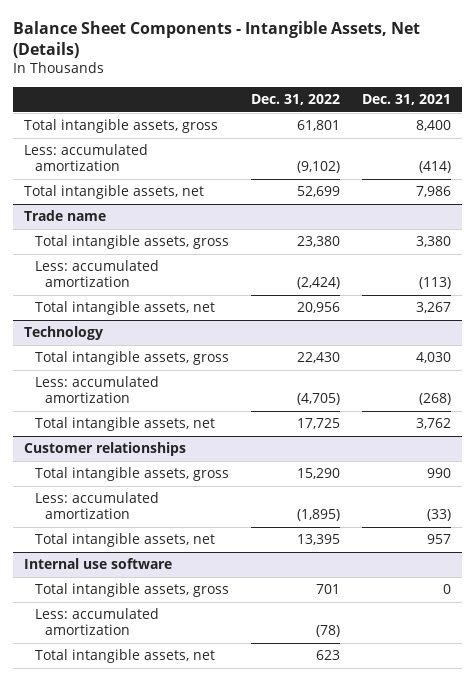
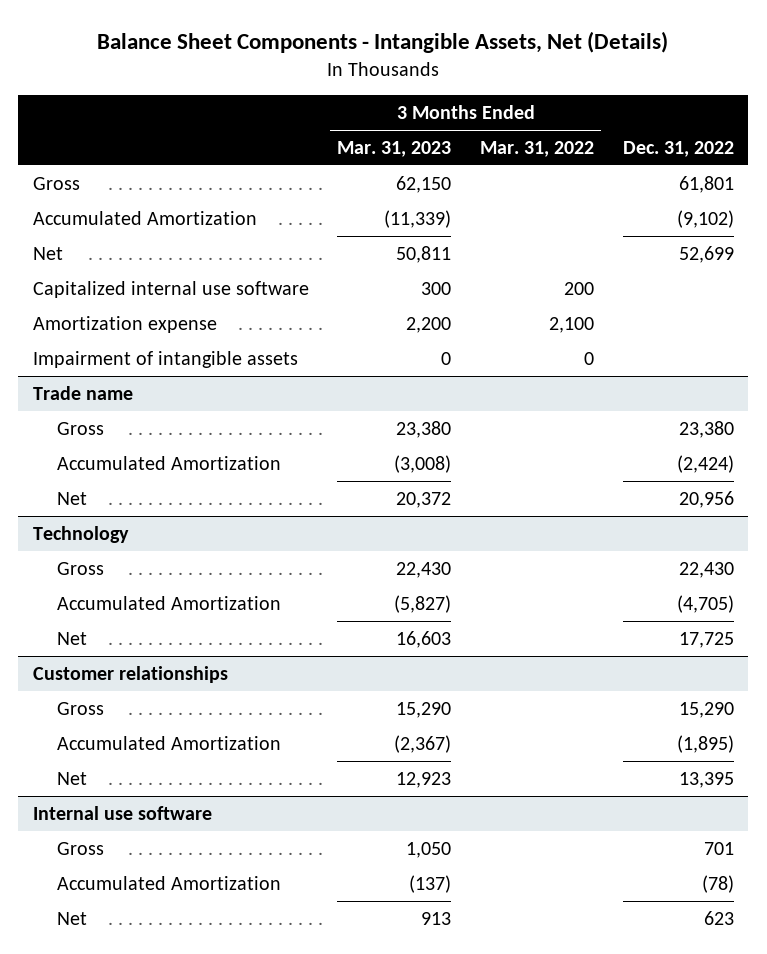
- | Dec. 31, 2022 | Dec. 31, 2021
+ | 3 Months Ended Mar. 31, 2023 | 3 Months Ended Mar. 31, 2022 | Dec. 31, 2022
- Total intangible assets, gross | 61,801 | 8,400
- Less: accumulated amortization | (9,102) | (414)
- Total intangible assets, net | 52,699 | 7,986
+ Gross | 62,150 | | 61,801
+ Accumulated Amortization | (11,339) | | (9,102)
+ Net | 50,811 | | 52,699
+ Capitalized internal use software | 300 | 200 |
+ Amortization expense | 2,200 | 2,100 |
+ Impairment of intangible assets | 0 | 0 |
@ Trade name
- Total intangible assets, gross | 23,380 | 3,380
- Less: accumulated amortization | (2,424) | (113)
- Total intangible assets, net | 20,956 | 3,267
+ Gross | 23,380 | | 23,380
+ Accumulated Amortization | (3,008) | | (2,424)
+ Net | 20,372 | | 20,956
@ Technology
- Total intangible assets, gross | 22,430 | 4,030
- Less: accumulated amortization | (4,705) | (268)
- Total intangible assets, net | 17,725 | 3,762
+ Gross | 22,430 | | 22,430
+ Accumulated Amortization | (5,827) | | (4,705)
+ Net | 16,603 | | 17,725
@ Customer relationships
- Total intangible assets, gross | 15,290 | 990
- Less: accumulated amortization | (1,895) | (33)
- Total intangible assets, net | 13,395 | 957
+ Gross | 15,290 | | 15,290
+ Accumulated Amortization | (2,367) | | (1,895)
+ Net | 12,923 | | 13,395
@ Internal use software
- Total intangible assets, gross | 701 | 0
- Less: accumulated amortization | (78) |
- Total intangible assets, net | 623 |
+ Gross | 1,050 | | 701
+ Accumulated Amortization | (137) | | (78)
+ Net | 913 | | 623

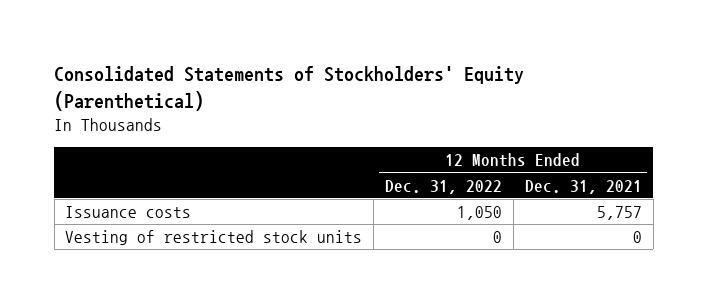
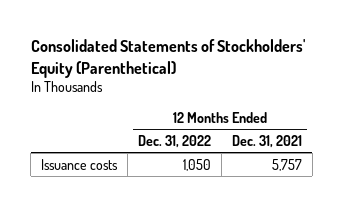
- Vesting of restricted stock units | 0 | 0

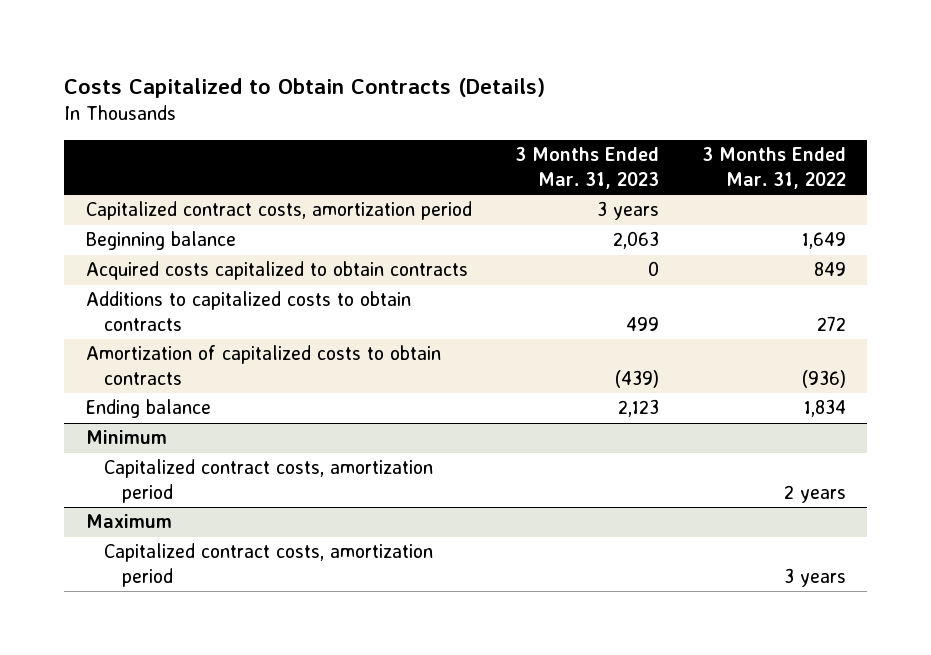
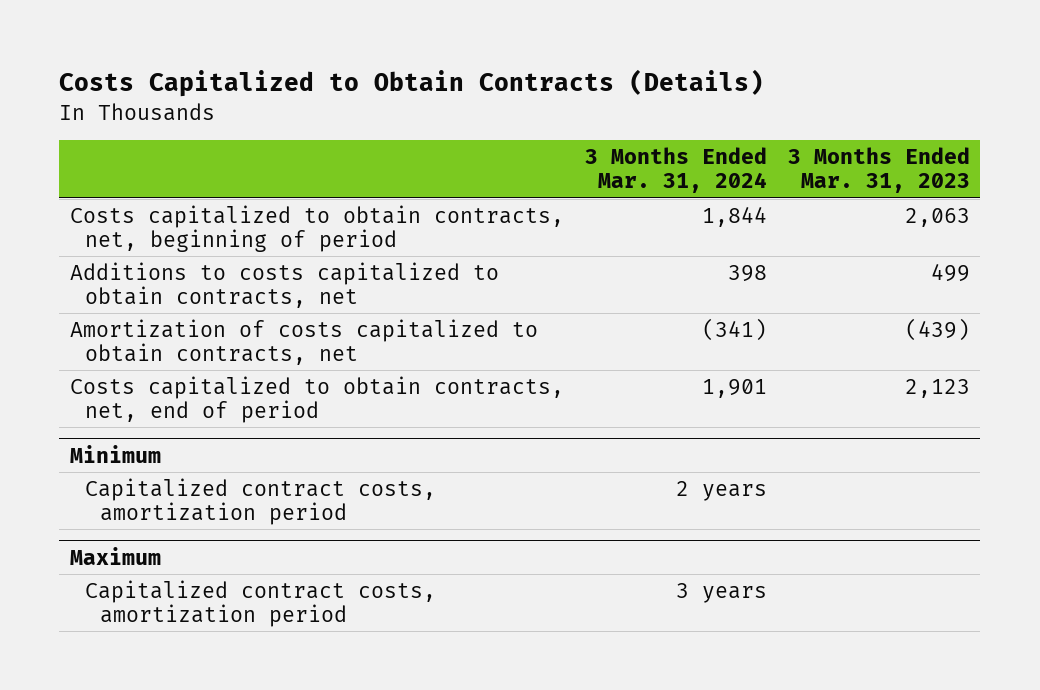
- | 3 Months Ended Mar. 31, 2023 | 3 Months Ended Mar. 31, 2022
+ | 3 Months Ended Mar. 31, 2024 | 3 Months Ended Mar. 31, 2023
- Capitalized contract costs, amortization period | 3 years |
- Beginning balance | 2,063 | 1,649
- Acquired costs capitalized to obtain contracts | 0 | 849
- Additions to capitalized costs to obtain contracts | 499 | 272
- Amortization of capitalized costs to obtain contracts | (439) | (936)
- Ending balance | 2,123 | 1,834
+ Costs capitalized to obtain contracts, net, beginning of period | 1,844 | 2,063
+ Additions to costs capitalized to obtain contracts, net | 398 | 499
+ Amortization of costs capitalized to obtain contracts, net | (341) | (439)
+ Costs capitalized to obtain contracts, net, end of period | 1,901 | 2,123

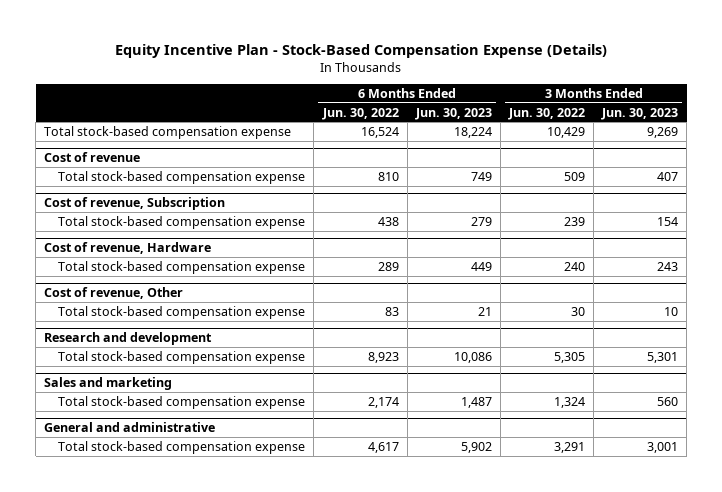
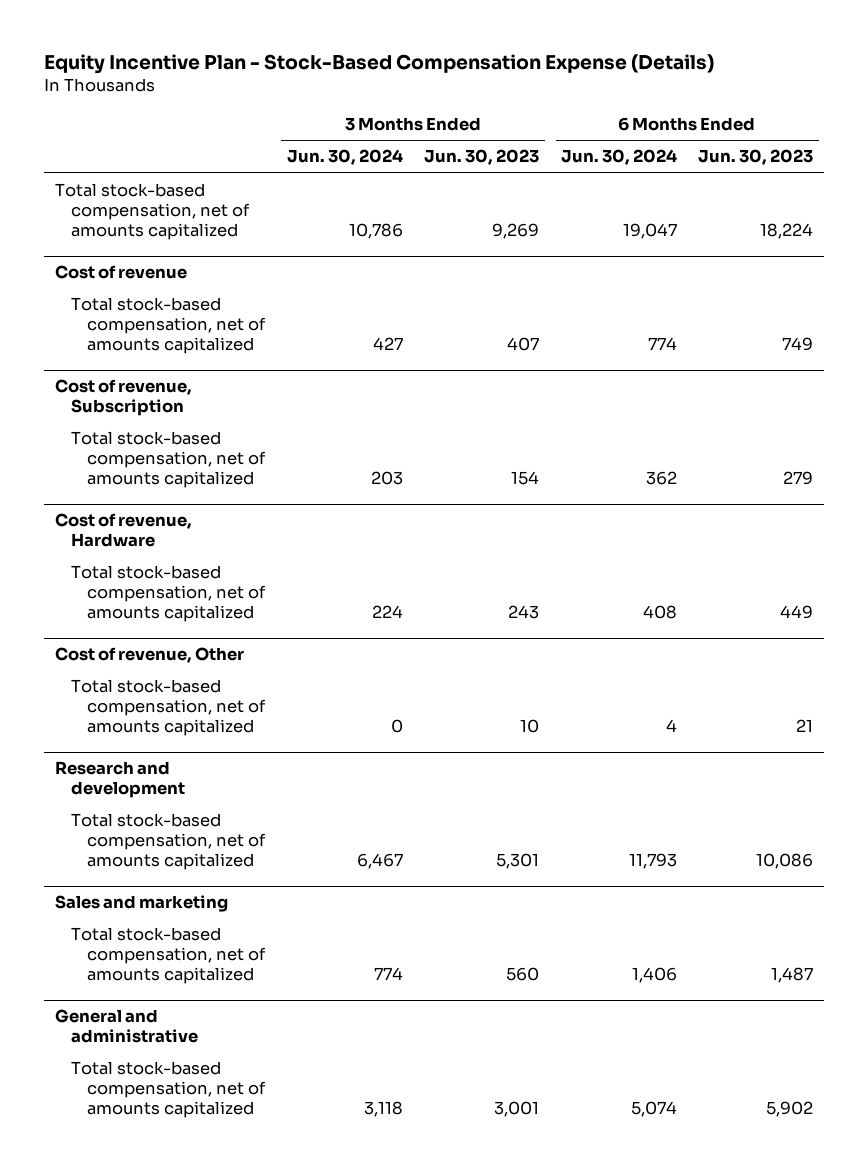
- | 6 Months Ended Jun. 30, 2022 | 6 Months Ended Jun. 30, 2023 | 3 Months Ended Jun. 30, 2022 | 3 Months Ended Jun. 30, 2023
+ | 3 Months Ended Jun. 30, 2024 | 3 Months Ended Jun. 30, 2023 | 6 Months Ended Jun. 30, 2024 | 6 Months Ended Jun. 30, 2023
- Total stock-based compensation expense | 16,524 | 18,224 | 10,429 | 9,269
+ Total stock-based compensation, net of amounts capitalized | 10,786 | 9,269 | 19,047 | 18,224
@ Cost of revenue
- Total stock-based compensation expense | 810 | 749 | 509 | 407
+ Total stock-based compensation, net of amounts capitalized | 427 | 407 | 774 | 749
@ Cost of revenue, Subscription
- Total stock-based compensation expense | 438 | 279 | 239 | 154
+ Total stock-based compensation, net of amounts capitalized | 203 | 154 | 362 | 279
@ Cost of revenue, Hardware
- Total stock-based compensation expense | 289 | 449 | 240 | 243
+ Total stock-based compensation, net of amounts capitalized | 224 | 243 | 408 | 449
@ Cost of revenue, Other
- Total stock-based compensation expense | 83 | 21 | 30 | 10
+ Total stock-based compensation, net of amounts capitalized | 0 | 10 | 4 | 21
@ Research and development
- Total stock-based compensation expense | 8,923 | 10,086 | 5,305 | 5,301
+ Total stock-based compensation, net of amounts capitalized | 6,467 | 5,301 | 11,793 | 10,086
@ Sales and marketing
- Total stock-based compensation expense | 2,174 | 1,487 | 1,324 | 560
+ Total stock-based compensation, net of amounts capitalized | 774 | 560 | 1,406 | 1,487
@ General and administrative
- Total stock-based compensation expense | 4,617 | 5,902 | 3,291 | 3,001
+ Total stock-based compensation, net of amounts capitalized | 3,118 | 3,001 | 5,074 | 5,902

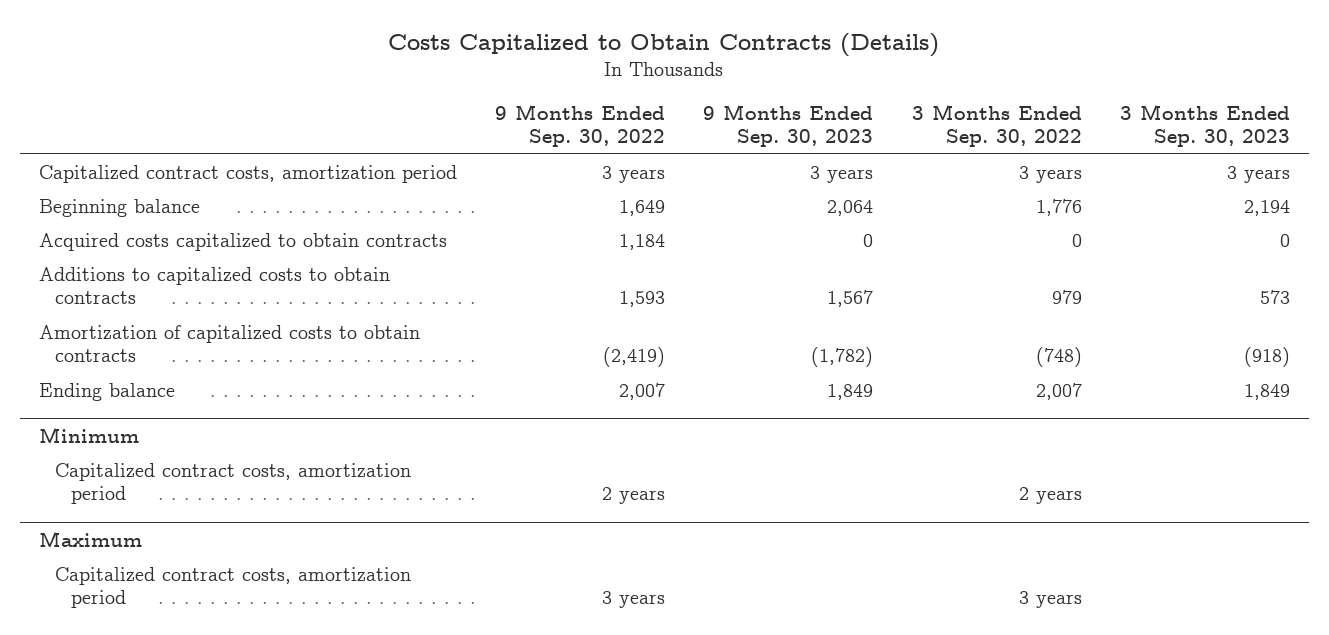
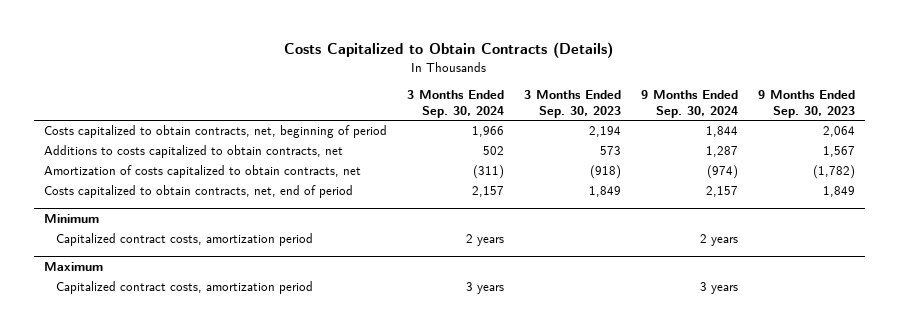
- | 9 Months Ended Sep. 30, 2022 | 9 Months Ended Sep. 30, 2023 | 3 Months Ended Sep. 30, 2022 | 3 Months Ended Sep. 30, 2023
+ | 3 Months Ended Sep. 30, 2024 | 3 Months Ended Sep. 30, 2023 | 9 Months Ended Sep. 30, 2024 | 9 Months Ended Sep. 30, 2023
- Capitalized contract costs, amortization period | 3 years | 3 years | 3 years | 3 years
- Beginning balance | 1,649 | 2,064 | 1,776 | 2,194
- Acquired costs capitalized to obtain contracts | 1,184 | 0 | 0 | 0
- Additions to capitalized costs to obtain contracts | 1,593 | 1,567 | 979 | 573
- Amortization of capitalized costs to obtain contracts | (2,419) | (1,782) | (748) | (918)
- Ending balance | 2,007 | 1,849 | 2,007 | 1,849
+ Costs capitalized to obtain contracts, net, beginning of period | 1,966 | 2,194 | 1,844 | 2,064
+ Additions to costs capitalized to obtain contracts, net | 502 | 573 | 1,287 | 1,567
+ Amortization of costs capitalized to obtain contracts, net | (311) | (918) | (974) | (1,782)
+ Costs capitalized to obtain contracts, net, end of period | 2,157 | 1,849 | 2,157 | 1,849

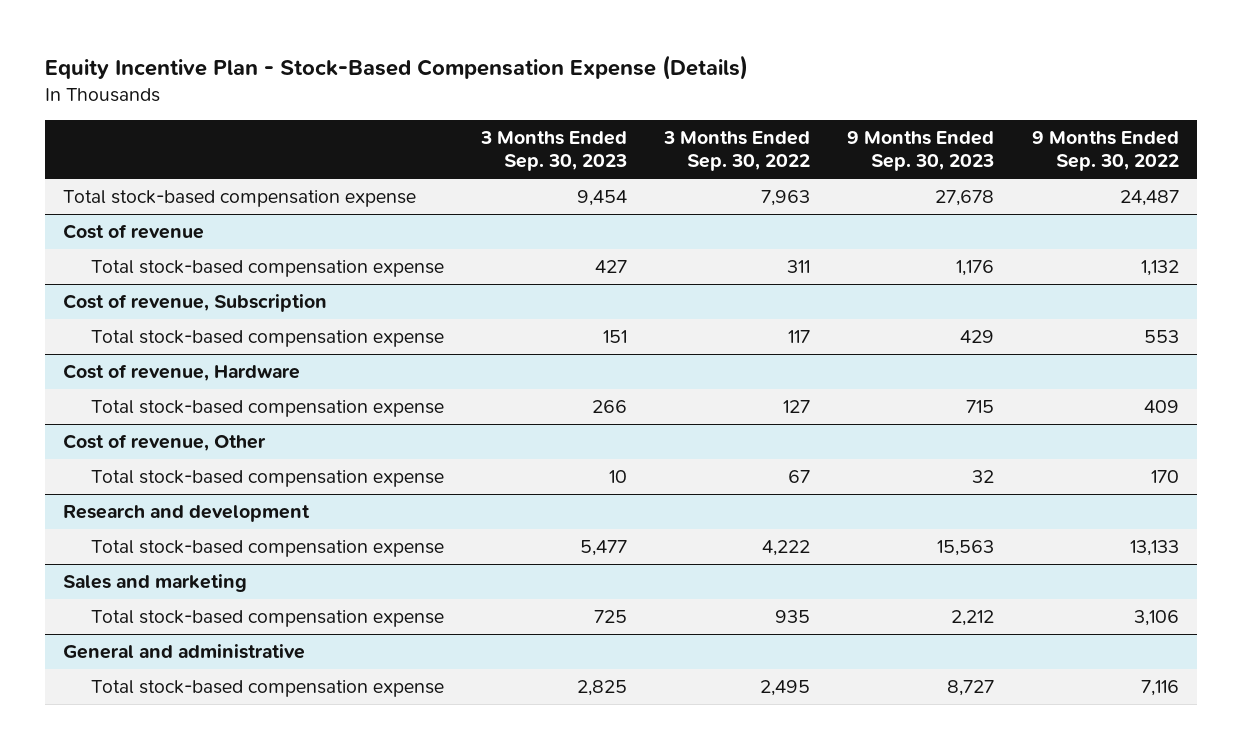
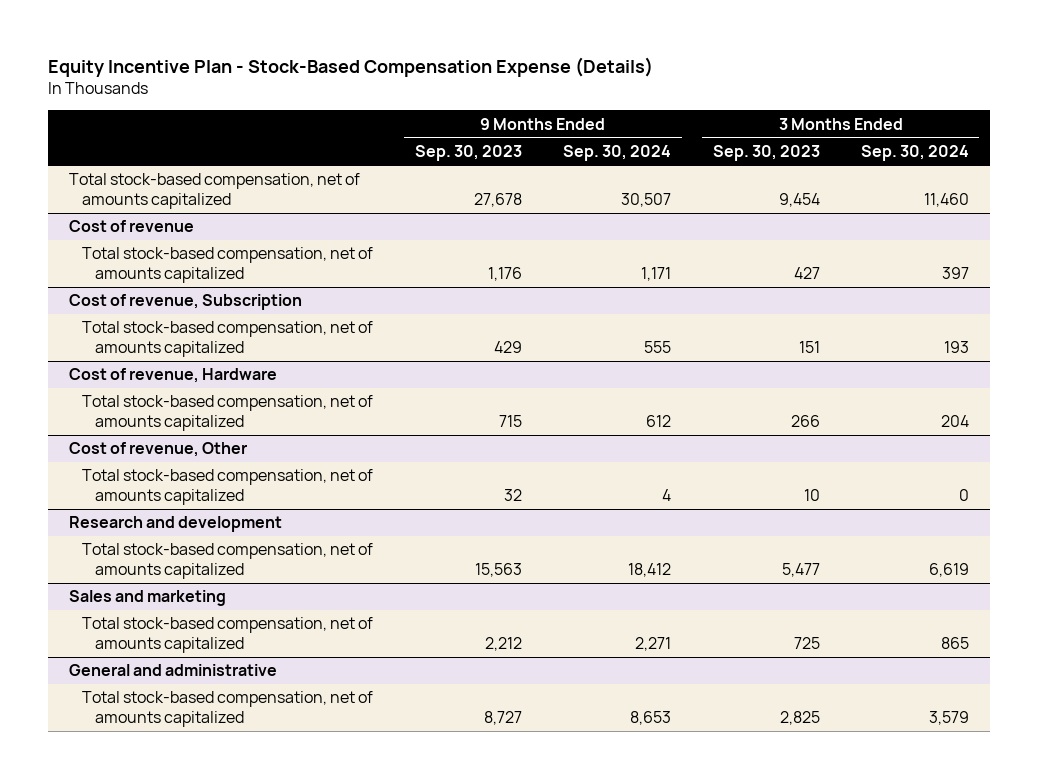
- | 3 Months Ended Sep. 30, 2023 | 3 Months Ended Sep. 30, 2022 | 9 Months Ended Sep. 30, 2023 | 9 Months Ended Sep. 30, 2022
+ | 9 Months Ended Sep. 30, 2023 | 9 Months Ended Sep. 30, 2024 | 3 Months Ended Sep. 30, 2023 | 3 Months Ended Sep. 30, 2024
- Total stock-based compensation expense | 9,454 | 7,963 | 27,678 | 24,487
+ Total stock-based compensation, net of amounts capitalized | 27,678 | 30,507 | 9,454 | 11,460
@ Cost of revenue
- Total stock-based compensation expense | 427 | 311 | 1,176 | 1,132
+ Total stock-based compensation, net of amounts capitalized | 1,176 | 1,171 | 427 | 397
@ Cost of revenue, Subscription
- Total stock-based compensation expense | 151 | 117 | 429 | 553
+ Total stock-based compensation, net of amounts capitalized | 429 | 555 | 151 | 193
@ Cost of revenue, Hardware
- Total stock-based compensation expense | 266 | 127 | 715 | 409
+ Total stock-based compensation, net of amounts capitalized | 715 | 612 | 266 | 204
@ Cost of revenue, Other
- Total stock-based compensation expense | 10 | 67 | 32 | 170
+ Total stock-based compensation, net of amounts capitalized | 32 | 4 | 10 | 0
@ Research and development
- Total stock-based compensation expense | 5,477 | 4,222 | 15,563 | 13,133
+ Total stock-based compensation, net of amounts capitalized | 15,563 | 18,412 | 5,477 | 6,619
@ Sales and marketing
- Total stock-based compensation expense | 725 | 935 | 2,212 | 3,106
+ Total stock-based compensation, net of amounts capitalized | 2,212 | 2,271 | 725 | 865
@ General and administrative
- Total stock-based compensation expense | 2,825 | 2,495 | 8,727 | 7,116
+ Total stock-based compensation, net of amounts capitalized | 8,727 | 8,653 | 2,825 | 3,579

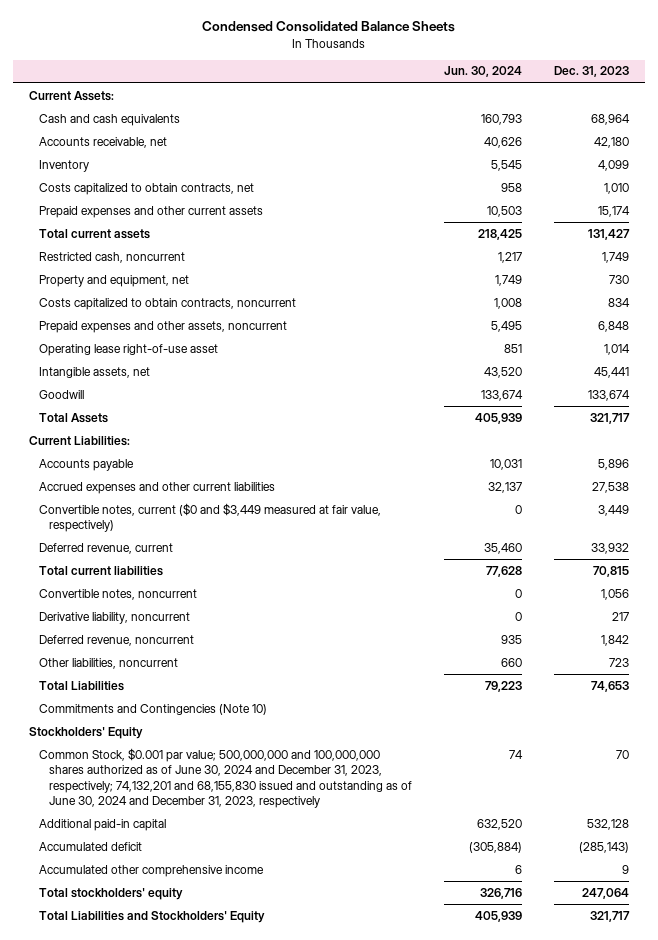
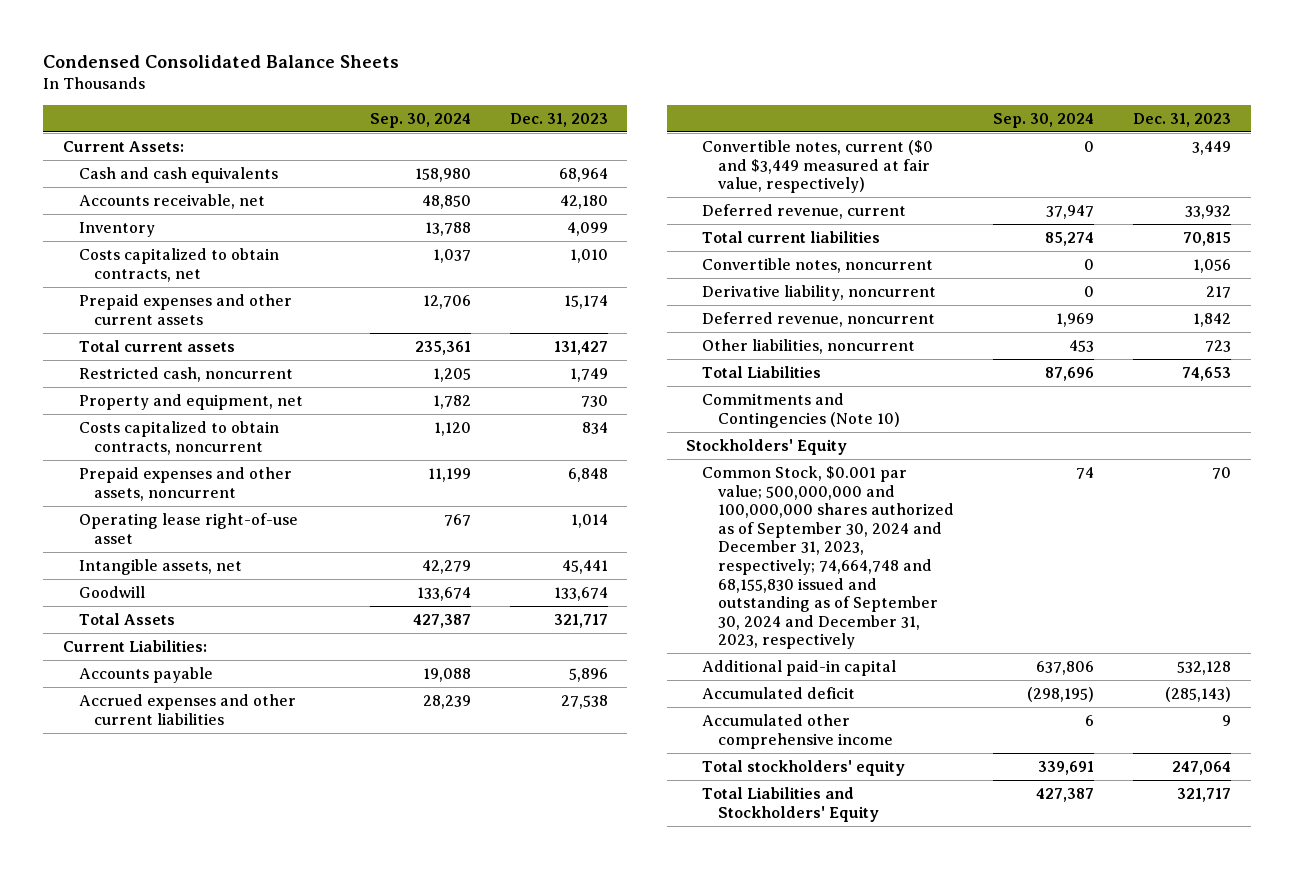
- | Jun. 30, 2024 | Dec. 31, 2023
+ | Sep. 30, 2024 | Dec. 31, 2023
- Common Stock, $0.001 par value; 500,000,000 and 100,000,000 shares authorized as of June 30, 2024 and December 31, 2023, respectively; 74,132,201 and 68,155,830 issued and outstanding as of June 30, 2024 and December 31, 2023, respectively | 74 | 70
+ Common Stock, $0.001 par value; 500,000,000 and 100,000,000 shares authorized as of September 30, 2024 and December 31, 2023, respectively; 74,664,748 and 68,155,830 issued and outstanding as of September 30, 2024 and December 31, 2023, respectively | 74 | 70

